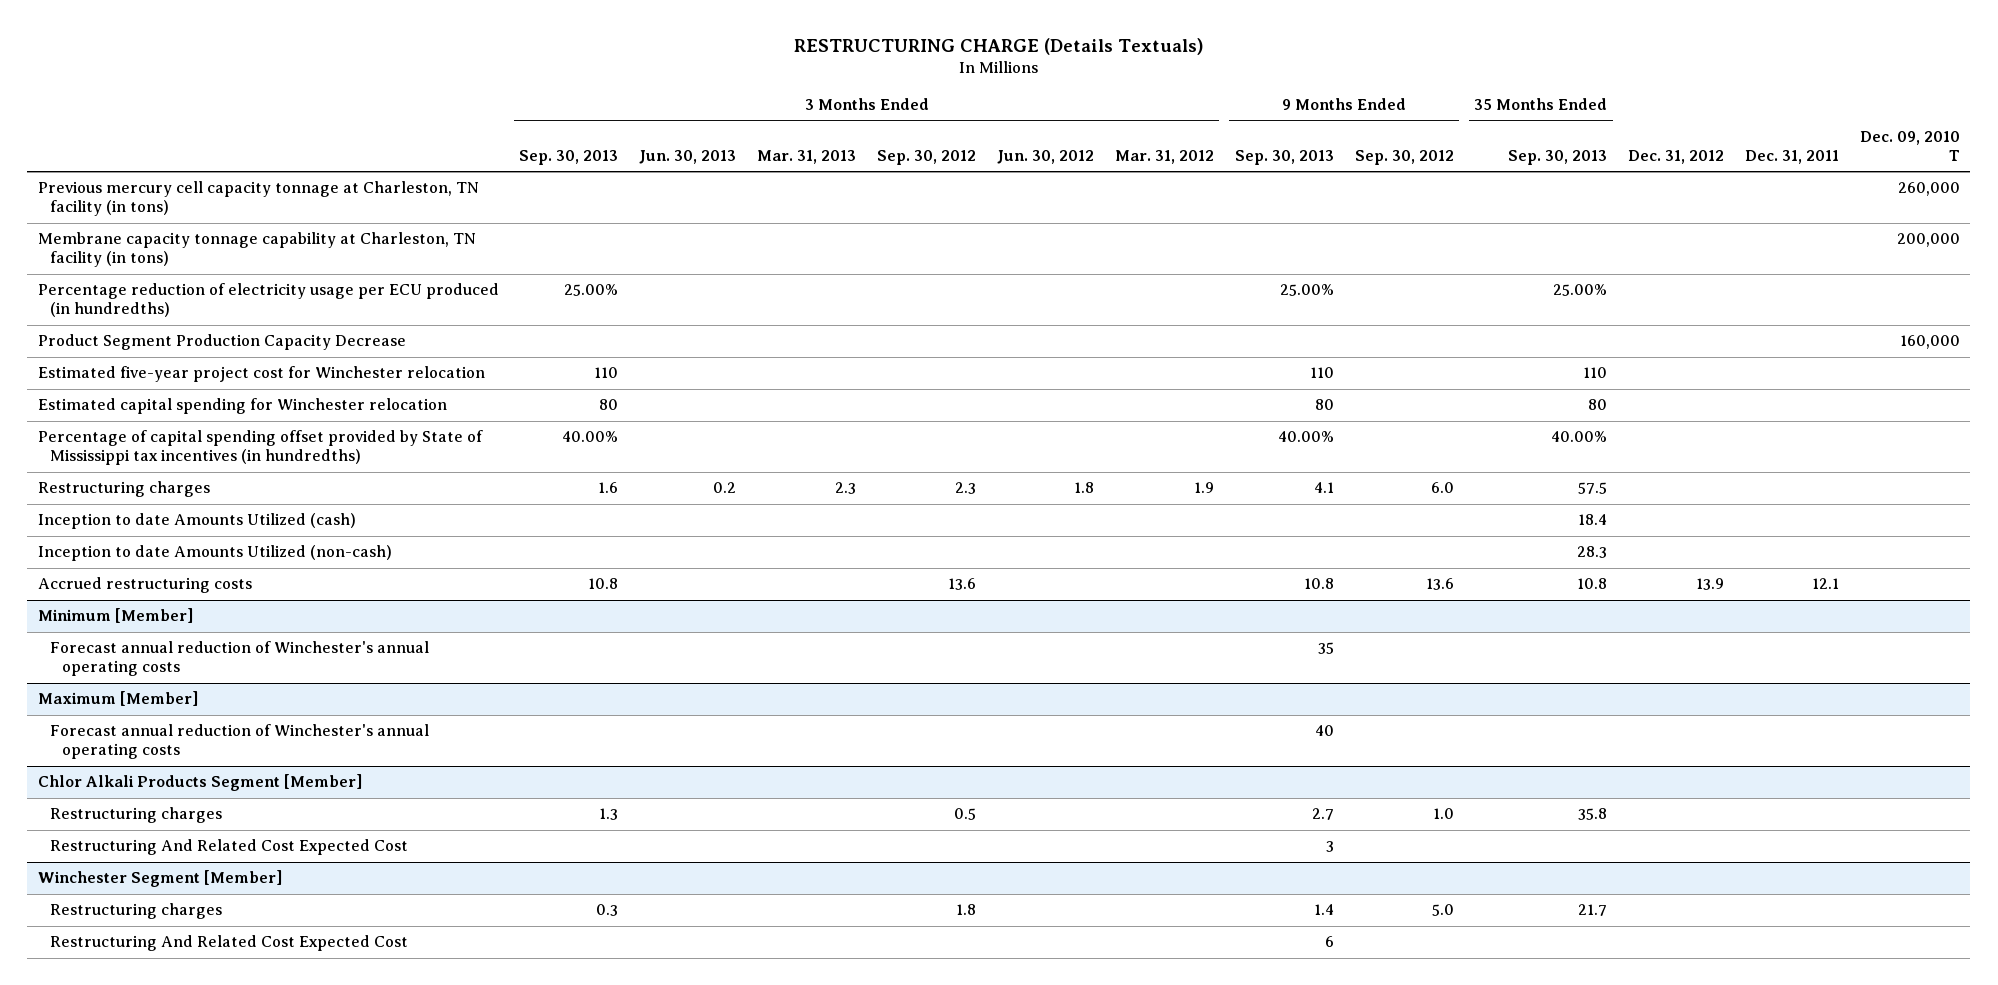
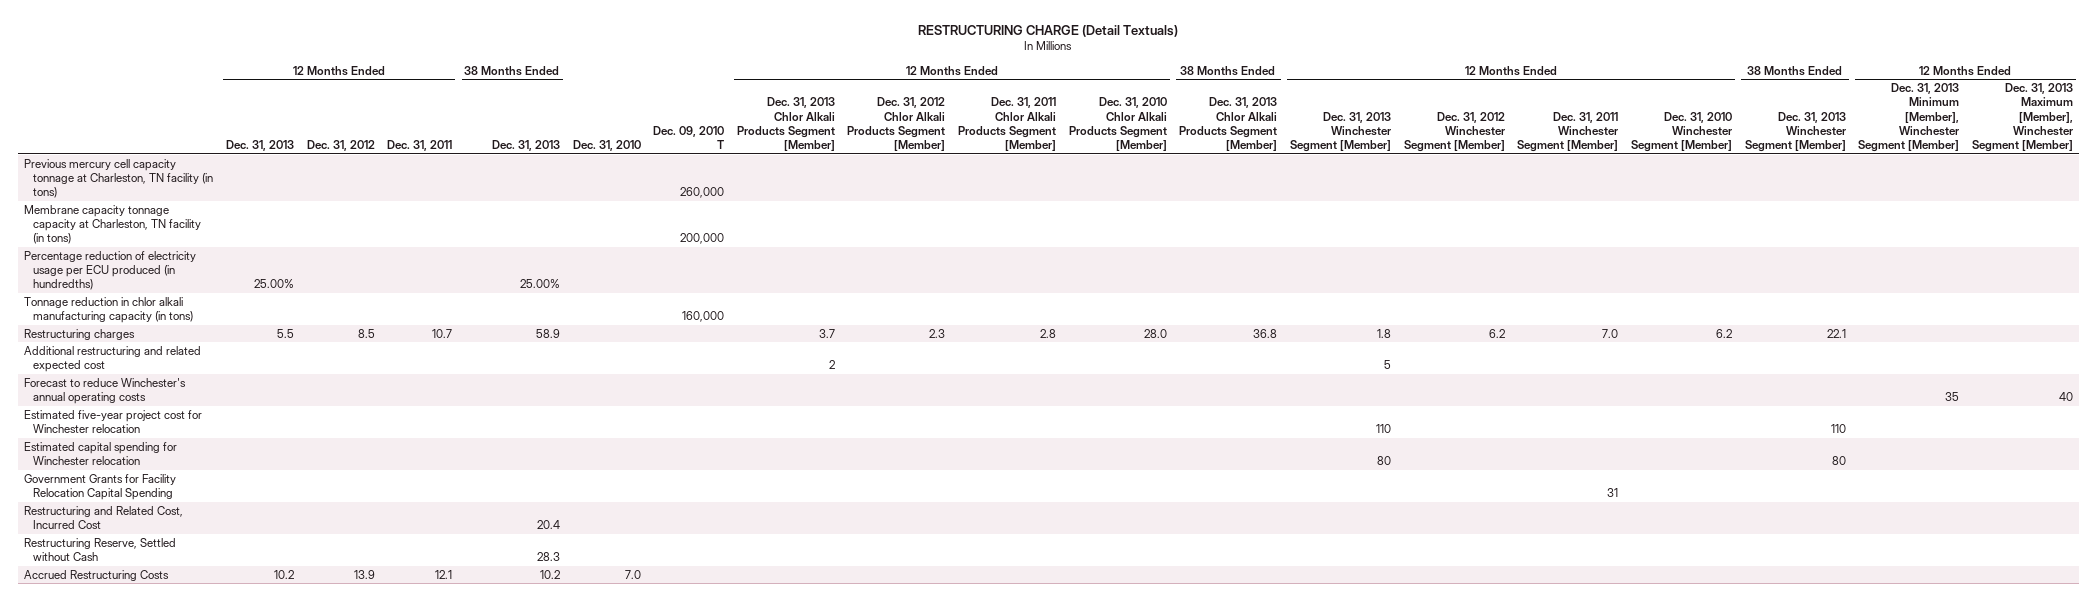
- RESTRUCTURING CHARGE (Details Textuals)
+ RESTRUCTURING CHARGE (Detail Textuals)
- | 3 Months Ended Sep. 30, 2013 | 3 Months Ended Jun. 30, 2013 | 3 Months Ended Mar. 31, 2013 | 3 Months Ended Sep. 30, 2012 | 3 Months Ended Jun. 30, 2012 | 3 Months Ended Mar. 31, 2012 | 9 Months Ended Sep. 30, 2013 | 9 Months Ended Sep. 30, 2012 | 35 Months Ended Sep. 30, 2013 | Dec. 31, 2012 | Dec. 31, 2011 | Dec. 09, 2010 T
+ | 12 Months Ended Dec. 31, 2013 | 12 Months Ended Dec. 31, 2012 | 12 Months Ended Dec. 31, 2011 | 38 Months Ended Dec. 31, 2013 | Dec. 31, 2010 | Dec. 09, 2010 T | 12 Months Ended Dec. 31, 2013 Chlor Alkali Products Segment [Member] | 12 Months Ended Dec. 31, 2012 Chlor Alkali Products Segment [Member] | 12 Months Ended Dec. 31, 2011 Chlor Alkali Products Segment [Member] | 12 Months Ended Dec. 31, 2010 Chlor Alkali Products Segment [Member] | 38 Months Ended Dec. 31, 2013 Chlor Alkali Products Segment [Member] | 12 Months Ended Dec. 31, 2013 Winchester Segment [Member] | 12 Months Ended Dec. 31, 2012 Winchester Segment [Member] | 12 Months Ended Dec. 31, 2011 Winchester Segment [Member] | 12 Months Ended Dec. 31, 2010 Winchester Segment [Member] | 38 Months Ended Dec. 31, 2013 Winchester Segment [Member] | 12 Months Ended Dec. 31, 2013 Minimum [Member], Winchester Segment [Member] | 12 Months Ended Dec. 31, 2013 Maximum [Member], Winchester Segment [Member]
- Membrane capacity tonnage capability at Charleston, TN facility (in tons) | | | | | | | | | | | | 200,000
+ Membrane capacity tonnage capacity at Charleston, TN facility (in tons) | | | | | | 200,000 | | | | | | | | | | | |
- Product Segment Production Capacity Decrease | | | | | | | | | | | | 160,000
+ Tonnage reduction in chlor alkali manufacturing capacity (in tons) | | | | | | 160,000 | | | | | | | | | | | |
moved up: Restructuring charges | 5.5 | 8.5 | 10.7 | 58.9 | | | 3.7 | 2.3 | 2.8 | 28.0 | 36.8 | 1.8 | 6.2 | 7.0 | 6.2 | 22.1 | |
+ Additional restructuring and related expected cost | | | | | | | 2 | | | | | 5 | | | | | |
+ Forecast to reduce Winchester's annual operating costs | | | | | | | | | | | | | | | | | 35 | 40
- Percentage of capital spending offset provided by State of Mississippi tax incentives (in hundredths) | 40.00% | | | | | | 40.00% | | 40.00% | | |
- Inception to date Amounts Utilized (cash) | | | | | | | | | 18.4 | | |
- Inception to date Amounts Utilized (non-cash) | | | | | | | | | 28.3 | | |
- Accrued restructuring costs | 10.8 | | | 13.6 | | | 10.8 | 13.6 | 10.8 | 13.9 | 12.1 |
- Minimum [Member]
- Forecast annual reduction of Winchester's annual operating costs | | | | | | | 35 | | | | |
- Maximum [Member]
- Forecast annual reduction of Winchester's annual operating costs | | | | | | | 40 | | | | |
- Chlor Alkali Products Segment [Member]
- Restructuring charges | 1.3 | | | 0.5 | | | 2.7 | 1.0 | 35.8 | | |
- Restructuring And Related Cost Expected Cost | | | | | | | 3 | | | | |
- Winchester Segment [Member]
- Restructuring charges | 0.3 | | | 1.8 | | | 1.4 | 5.0 | 21.7 | | |
- Restructuring And Related Cost Expected Cost | | | | | | | 6 | | | | |
+ Government Grants for Facility Relocation Capital Spending | | | | | | | | | | | | | | 31 | | | |
+ Restructuring and Related Cost, Incurred Cost | | | | 20.4 | | | | | | | | | | | | | |
+ Restructuring Reserve, Settled without Cash | | | | 28.3 | | | | | | | | | | | | | |
+ Accrued Restructuring Costs | 10.2 | 13.9 | 12.1 | 10.2 | 7.0 | | | | | | | | | | | | |

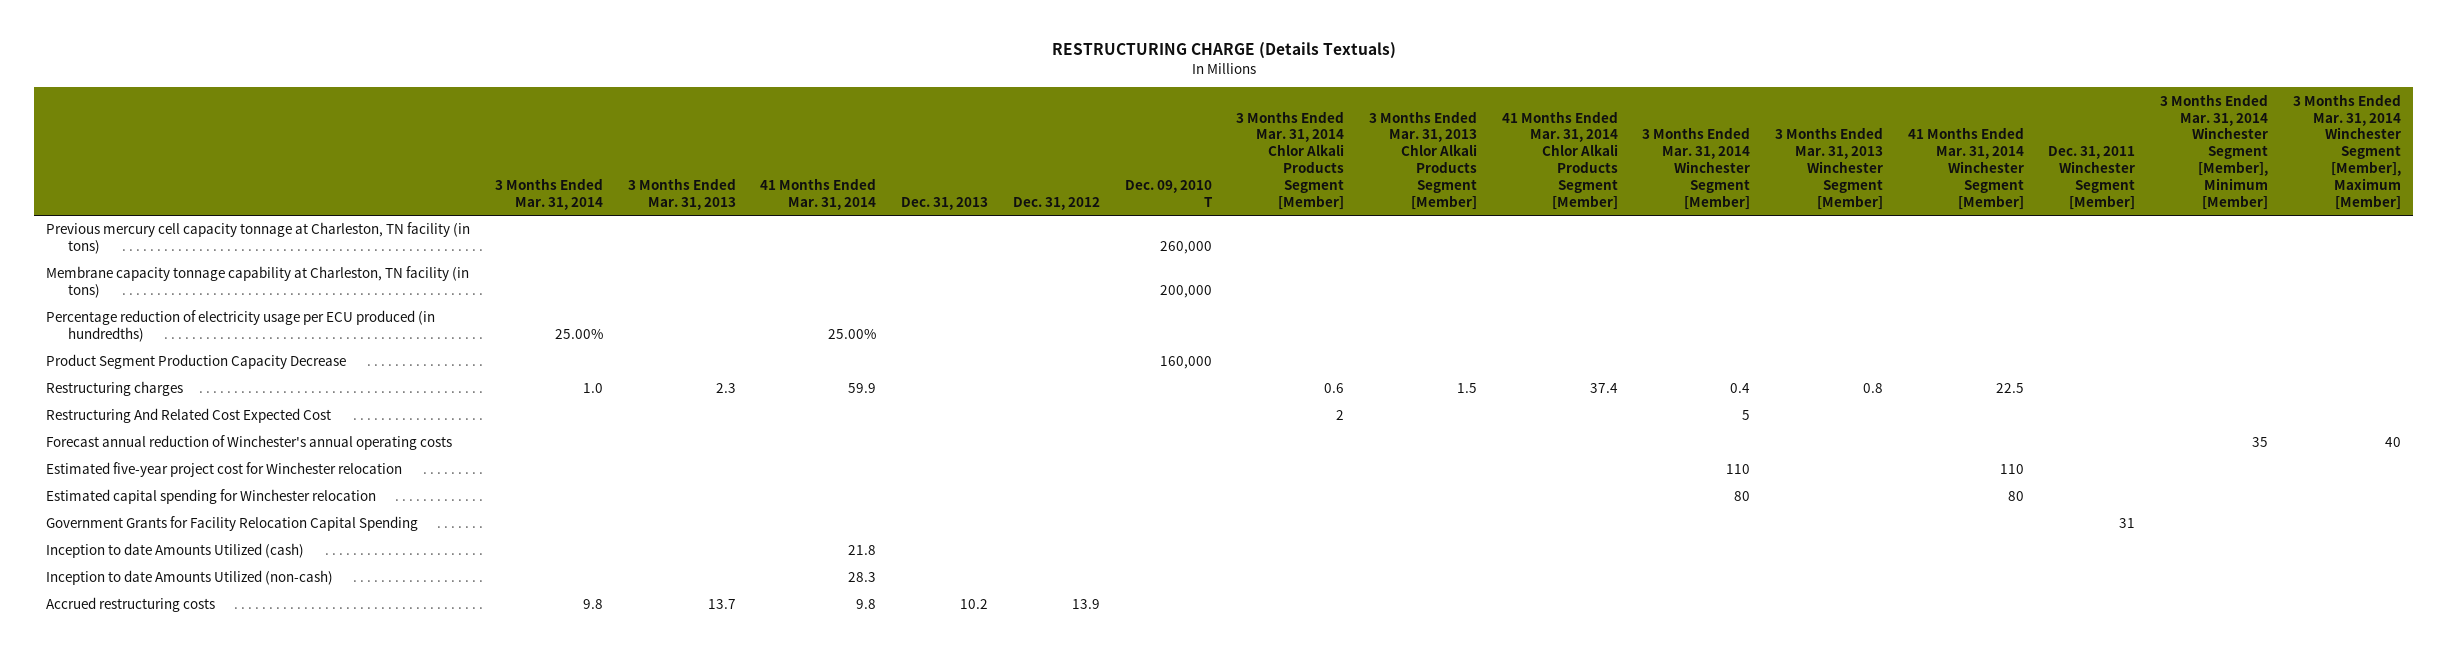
- RESTRUCTURING CHARGE (Detail Textuals)
+ RESTRUCTURING CHARGE (Details Textuals)
- | 12 Months Ended Dec. 31, 2013 | 12 Months Ended Dec. 31, 2012 | 12 Months Ended Dec. 31, 2011 | 38 Months Ended Dec. 31, 2013 | Dec. 31, 2010 | Dec. 09, 2010 T | 12 Months Ended Dec. 31, 2013 Chlor Alkali Products Segment [Member] | 12 Months Ended Dec. 31, 2012 Chlor Alkali Products Segment [Member] | 12 Months Ended Dec. 31, 2011 Chlor Alkali Products Segment [Member] | 12 Months Ended Dec. 31, 2010 Chlor Alkali Products Segment [Member] | 38 Months Ended Dec. 31, 2013 Chlor Alkali Products Segment [Member] | 12 Months Ended Dec. 31, 2013 Winchester Segment [Member] | 12 Months Ended Dec. 31, 2012 Winchester Segment [Member] | 12 Months Ended Dec. 31, 2011 Winchester Segment [Member] | 12 Months Ended Dec. 31, 2010 Winchester Segment [Member] | 38 Months Ended Dec. 31, 2013 Winchester Segment [Member] | 12 Months Ended Dec. 31, 2013 Minimum [Member], Winchester Segment [Member] | 12 Months Ended Dec. 31, 2013 Maximum [Member], Winchester Segment [Member]
+ | 3 Months Ended Mar. 31, 2014 | 3 Months Ended Mar. 31, 2013 | 41 Months Ended Mar. 31, 2014 | Dec. 31, 2013 | Dec. 31, 2012 | Dec. 09, 2010 T | 3 Months Ended Mar. 31, 2014 Chlor Alkali Products Segment [Member] | 3 Months Ended Mar. 31, 2013 Chlor Alkali Products Segment [Member] | 41 Months Ended Mar. 31, 2014 Chlor Alkali Products Segment [Member] | 3 Months Ended Mar. 31, 2014 Winchester Segment [Member] | 3 Months Ended Mar. 31, 2013 Winchester Segment [Member] | 41 Months Ended Mar. 31, 2014 Winchester Segment [Member] | Dec. 31, 2011 Winchester Segment [Member] | 3 Months Ended Mar. 31, 2014 Winchester Segment [Member], Minimum [Member] | 3 Months Ended Mar. 31, 2014 Winchester Segment [Member], Maximum [Member]
- Membrane capacity tonnage capacity at Charleston, TN facility (in tons) | | | | | | 200,000 | | | | | | | | | | | |
+ Membrane capacity tonnage capability at Charleston, TN facility (in tons) | | | | | | 200,000 | | | | | | | | |
- Tonnage reduction in chlor alkali manufacturing capacity (in tons) | | | | | | 160,000 | | | | | | | | | | | |
+ Product Segment Production Capacity Decrease | | | | | | 160,000 | | | | | | | | |
- Additional restructuring and related expected cost | | | | | | | 2 | | | | | 5 | | | | | |
- Forecast to reduce Winchester's annual operating costs | | | | | | | | | | | | | | | | | 35 | 40
+ Restructuring And Related Cost Expected Cost | | | | | | | 2 | | | 5 | | | | |
+ Forecast annual reduction of Winchester's annual operating costs | | | | | | | | | | | | | | 35 | 40
- Restructuring and Related Cost, Incurred Cost | | | | 20.4 | | | | | | | | | | | | | |
- Restructuring Reserve, Settled without Cash | | | | 28.3 | | | | | | | | | | | | | |
- Accrued Restructuring Costs | 10.2 | 13.9 | 12.1 | 10.2 | 7.0 | | | | | | | | | | | | |
+ Inception to date Amounts Utilized (cash) | | | 21.8 | | | | | | | | | | | |
+ Inception to date Amounts Utilized (non-cash) | | | 28.3 | | | | | | | | | | | |
+ Accrued restructuring costs | 9.8 | 13.7 | 9.8 | 10.2 | 13.9 | | | | | | | | | |

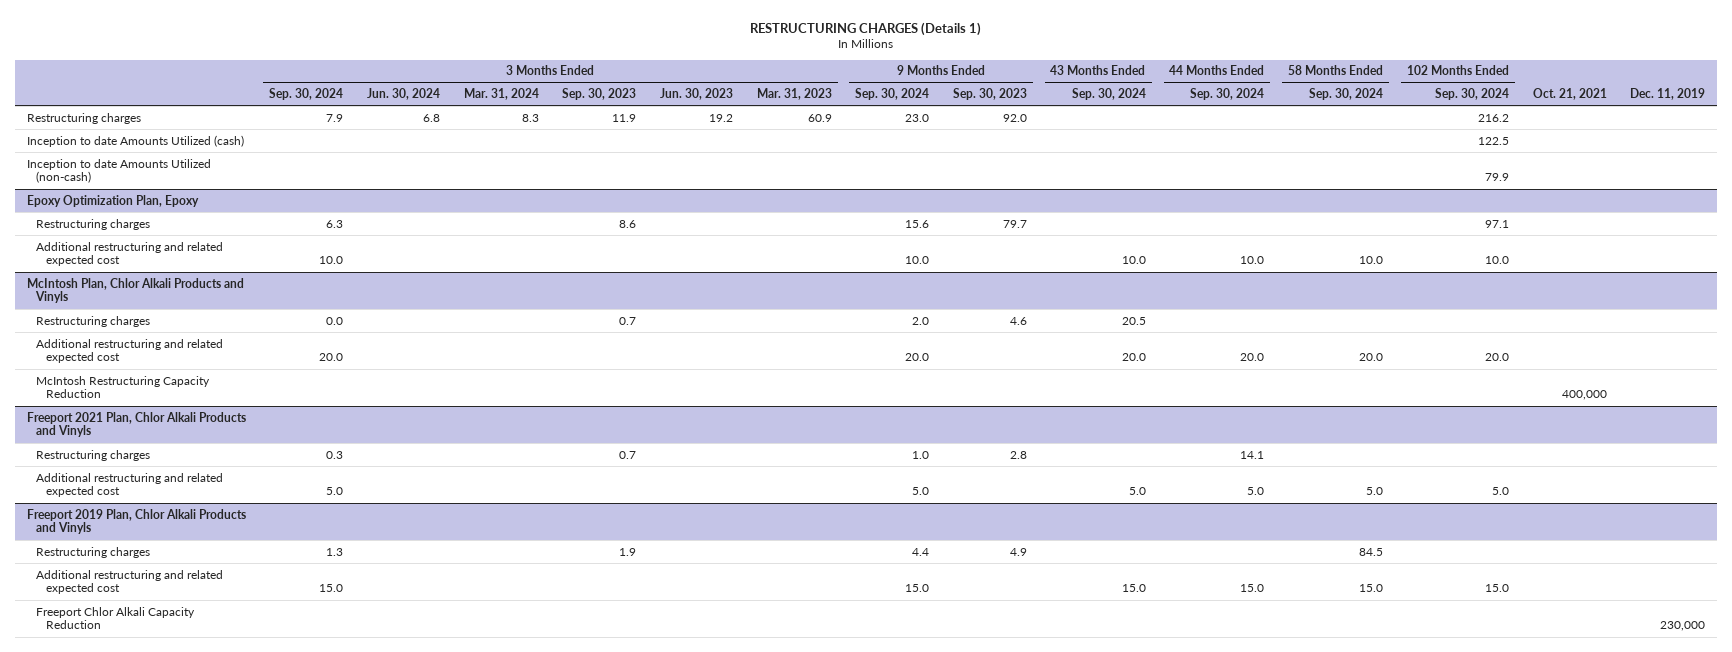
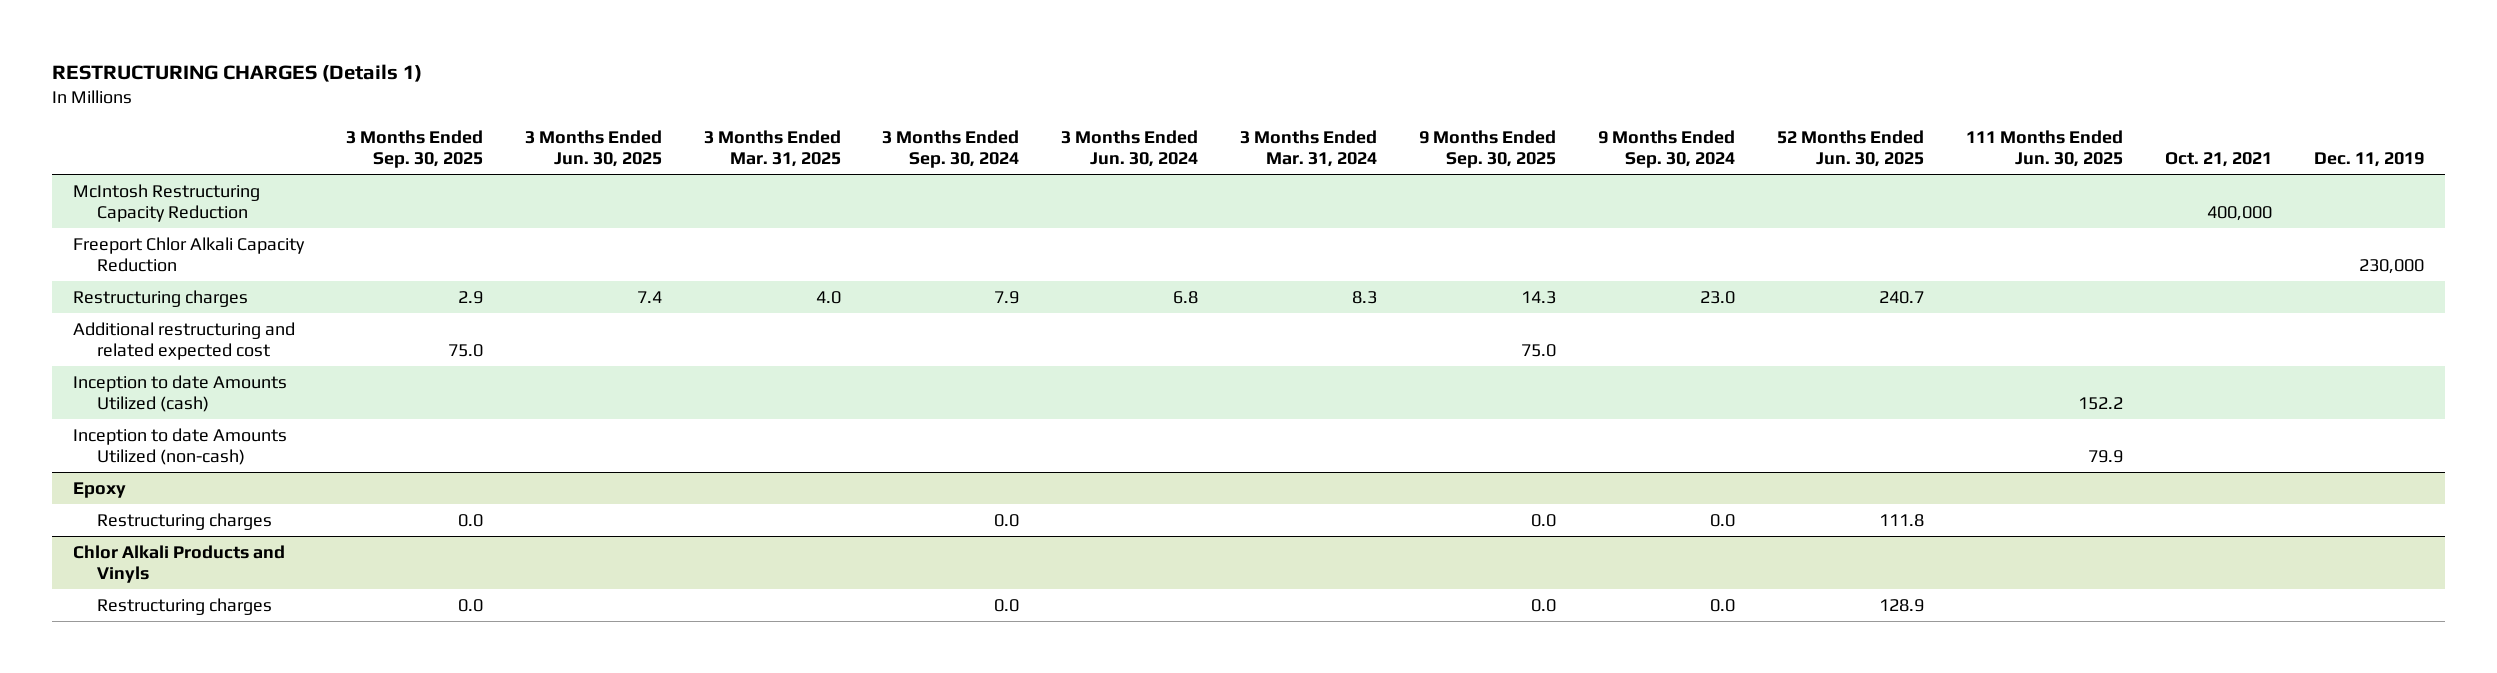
- | 3 Months Ended Sep. 30, 2024 | 3 Months Ended Jun. 30, 2024 | 3 Months Ended Mar. 31, 2024 | 3 Months Ended Sep. 30, 2023 | 3 Months Ended Jun. 30, 2023 | 3 Months Ended Mar. 31, 2023 | 9 Months Ended Sep. 30, 2024 | 9 Months Ended Sep. 30, 2023 | 43 Months Ended Sep. 30, 2024 | 44 Months Ended Sep. 30, 2024 | 58 Months Ended Sep. 30, 2024 | 102 Months Ended Sep. 30, 2024 | Oct. 21, 2021 | Dec. 11, 2019
+ | 3 Months Ended Sep. 30, 2025 | 3 Months Ended Jun. 30, 2025 | 3 Months Ended Mar. 31, 2025 | 3 Months Ended Sep. 30, 2024 | 3 Months Ended Jun. 30, 2024 | 3 Months Ended Mar. 31, 2024 | 9 Months Ended Sep. 30, 2025 | 9 Months Ended Sep. 30, 2024 | 52 Months Ended Jun. 30, 2025 | 111 Months Ended Jun. 30, 2025 | Oct. 21, 2021 | Dec. 11, 2019
+ McIntosh Restructuring Capacity Reduction | | | | | | | | | | | 400,000 |
+ Freeport Chlor Alkali Capacity Reduction | | | | | | | | | | | | 230,000
+ Additional restructuring and related expected cost | 75.0 | | | | | | 75.0 | | | | |
- Epoxy Optimization Plan, Epoxy
- Restructuring charges | 6.3 | | | 8.6 | | | 15.6 | 79.7 | | | | 97.1 | |
- Additional restructuring and related expected cost | 10.0 | | | | | | 10.0 | | 10.0 | 10.0 | 10.0 | 10.0 | |
- McIntosh Plan, Chlor Alkali Products and Vinyls
- Restructuring charges | 0.0 | | | 0.7 | | | 2.0 | 4.6 | 20.5 | | | | |
- Additional restructuring and related expected cost | 20.0 | | | | | | 20.0 | | 20.0 | 20.0 | 20.0 | 20.0 | |
- McIntosh Restructuring Capacity Reduction | | | | | | | | | | | | | 400,000 |
- Freeport 2021 Plan, Chlor Alkali Products and Vinyls
- Restructuring charges | 0.3 | | | 0.7 | | | 1.0 | 2.8 | | 14.1 | | | |
- Additional restructuring and related expected cost | 5.0 | | | | | | 5.0 | | 5.0 | 5.0 | 5.0 | 5.0 | |
- Freeport 2019 Plan, Chlor Alkali Products and Vinyls
- Restructuring charges | 1.3 | | | 1.9 | | | 4.4 | 4.9 | | | 84.5 | | |
- Additional restructuring and related expected cost | 15.0 | | | | | | 15.0 | | 15.0 | 15.0 | 15.0 | 15.0 | |
- Freeport Chlor Alkali Capacity Reduction | | | | | | | | | | | | | | 230,000
+ Epoxy
+ Restructuring charges | 0.0 | | | 0.0 | | | 0.0 | 0.0 | 111.8 | | |
+ Chlor Alkali Products and Vinyls
+ Restructuring charges | 0.0 | | | 0.0 | | | 0.0 | 0.0 | 128.9 | | |

